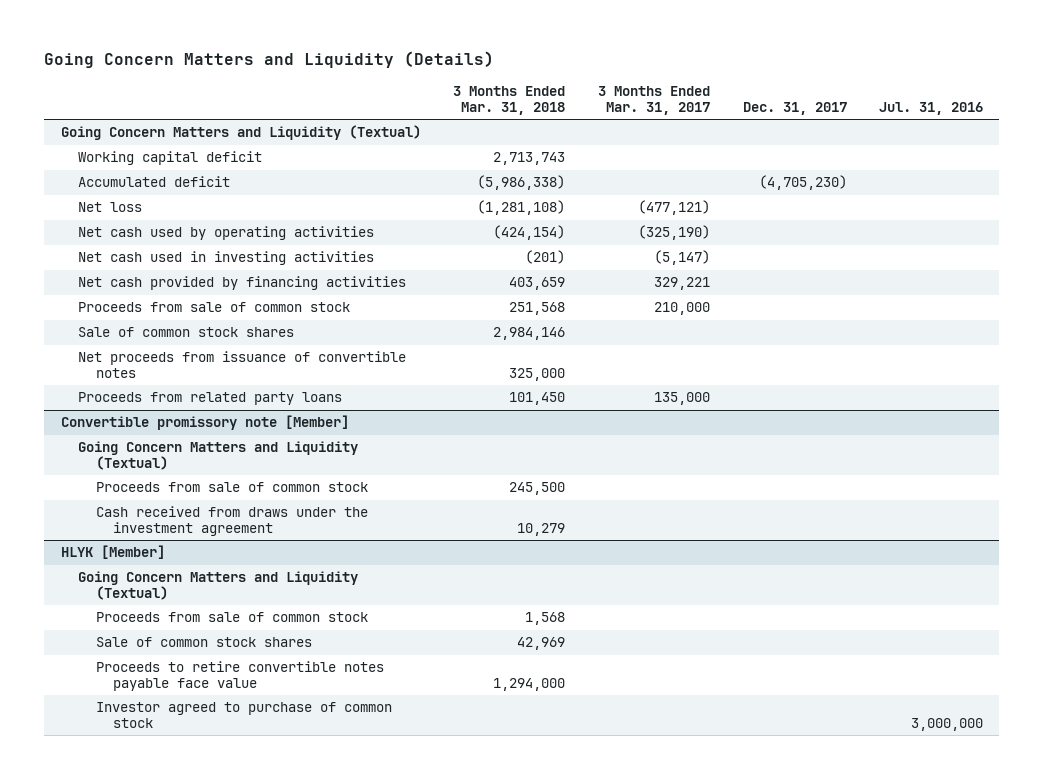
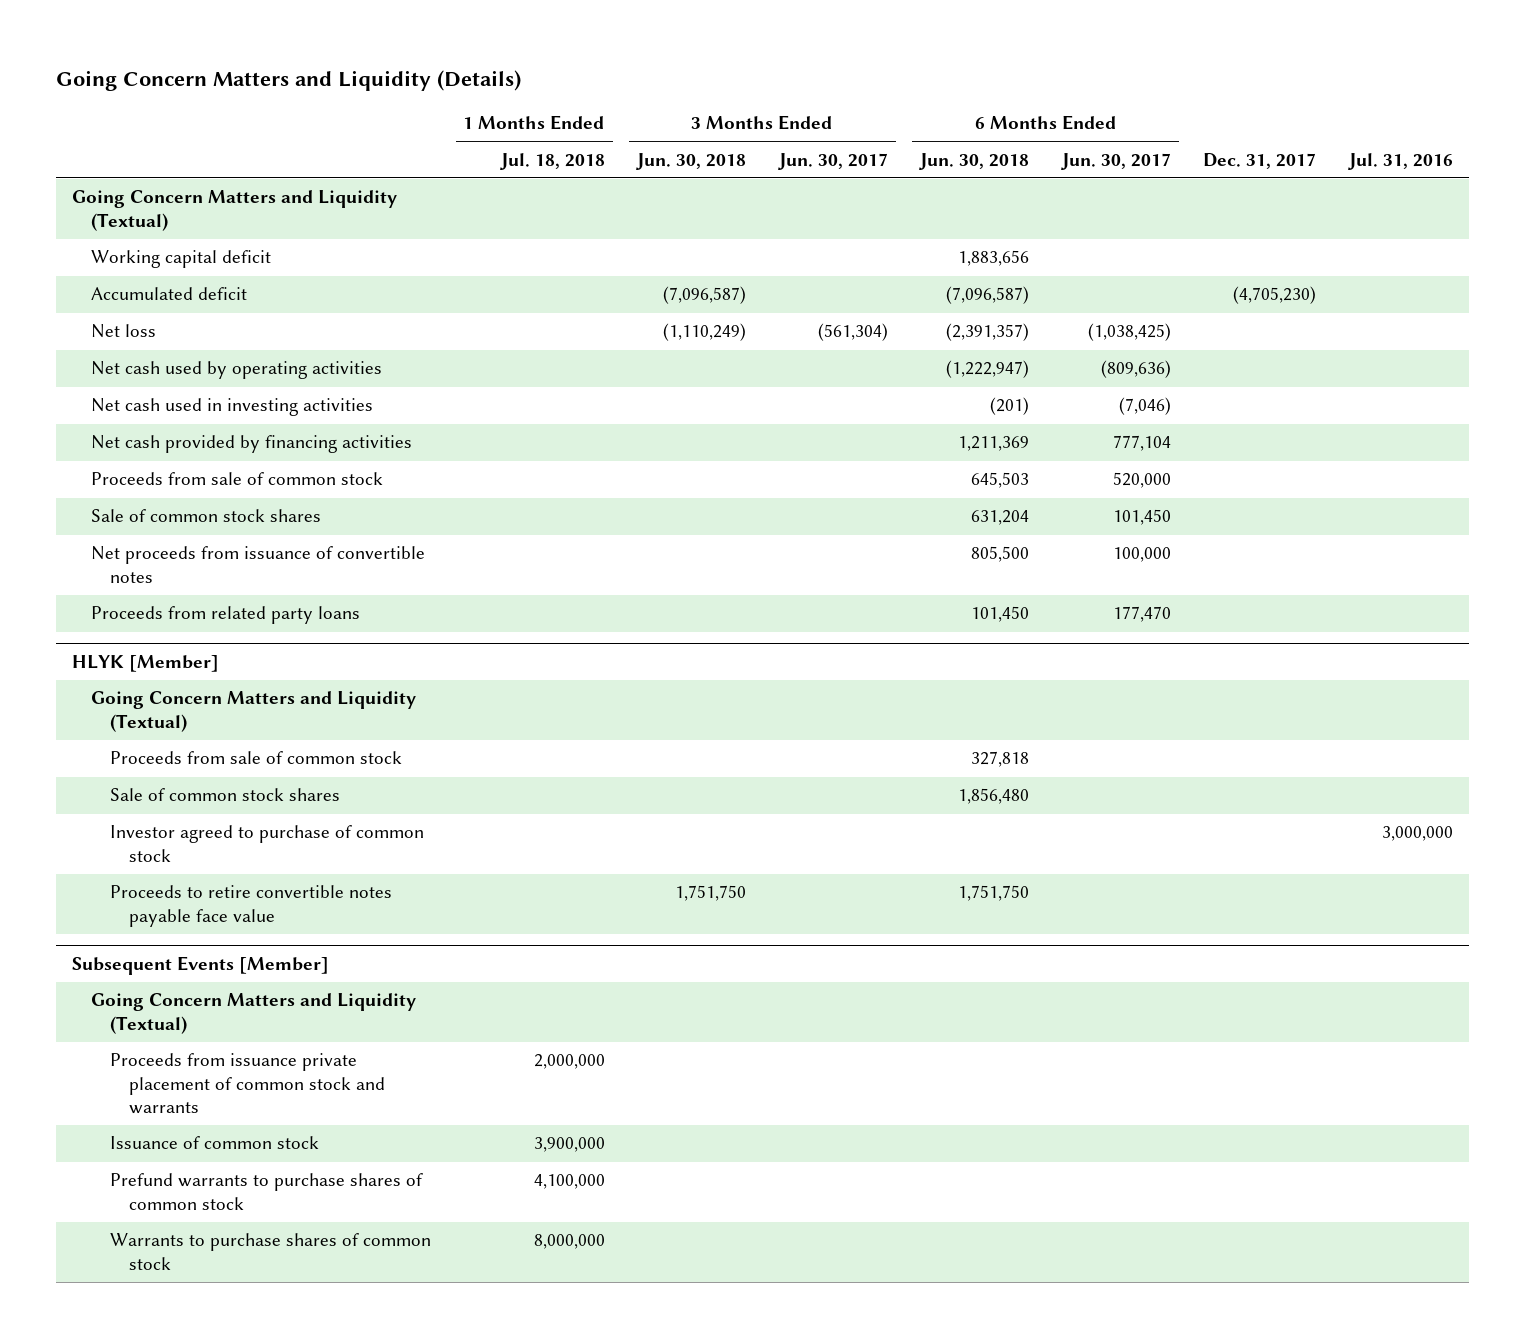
- | 3 Months Ended Mar. 31, 2018 | 3 Months Ended Mar. 31, 2017 | Dec. 31, 2017 | Jul. 31, 2016
+ | 1 Months Ended Jul. 18, 2018 | 3 Months Ended Jun. 30, 2018 | 3 Months Ended Jun. 30, 2017 | 6 Months Ended Jun. 30, 2018 | 6 Months Ended Jun. 30, 2017 | Dec. 31, 2017 | Jul. 31, 2016
- Convertible promissory note [Member]
- Going Concern Matters and Liquidity (Textual)
- Proceeds from sale of common stock | 245,500 | | |
- Cash received from draws under the investment agreement | 10,279 | | |
@ HLYK [Member]
moved down: Proceeds to retire convertible notes payable face value | | 1,751,750 | | 1,751,750 | | |
+ Subsequent Events [Member]
+ Going Concern Matters and Liquidity (Textual)
+ Proceeds from issuance private placement of common stock and warrants | 2,000,000 | | | | | |
+ Issuance of common stock | 3,900,000 | | | | | |
+ Prefund warrants to purchase shares of common stock | 4,100,000 | | | | | |
+ Warrants to purchase shares of common stock | 8,000,000 | | | | | |

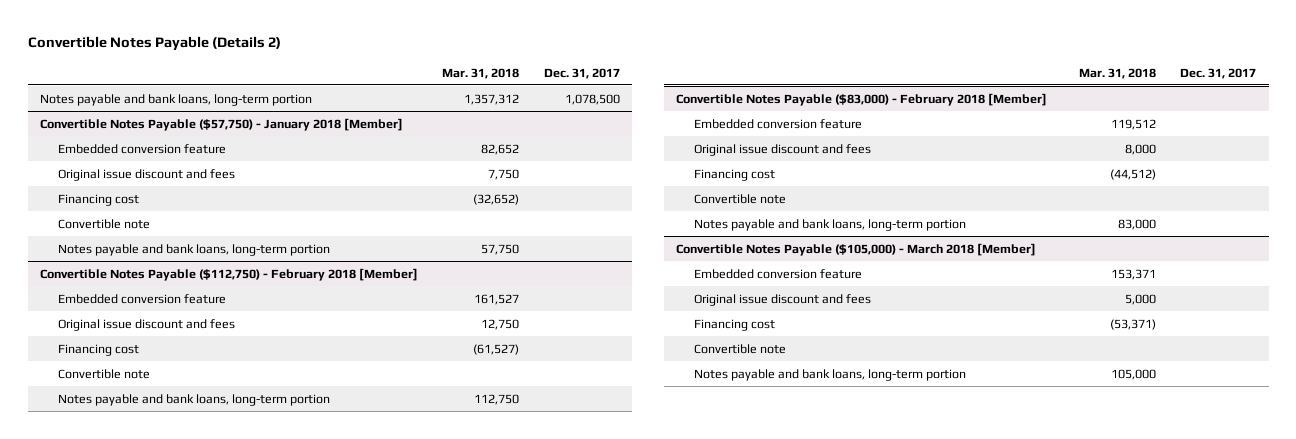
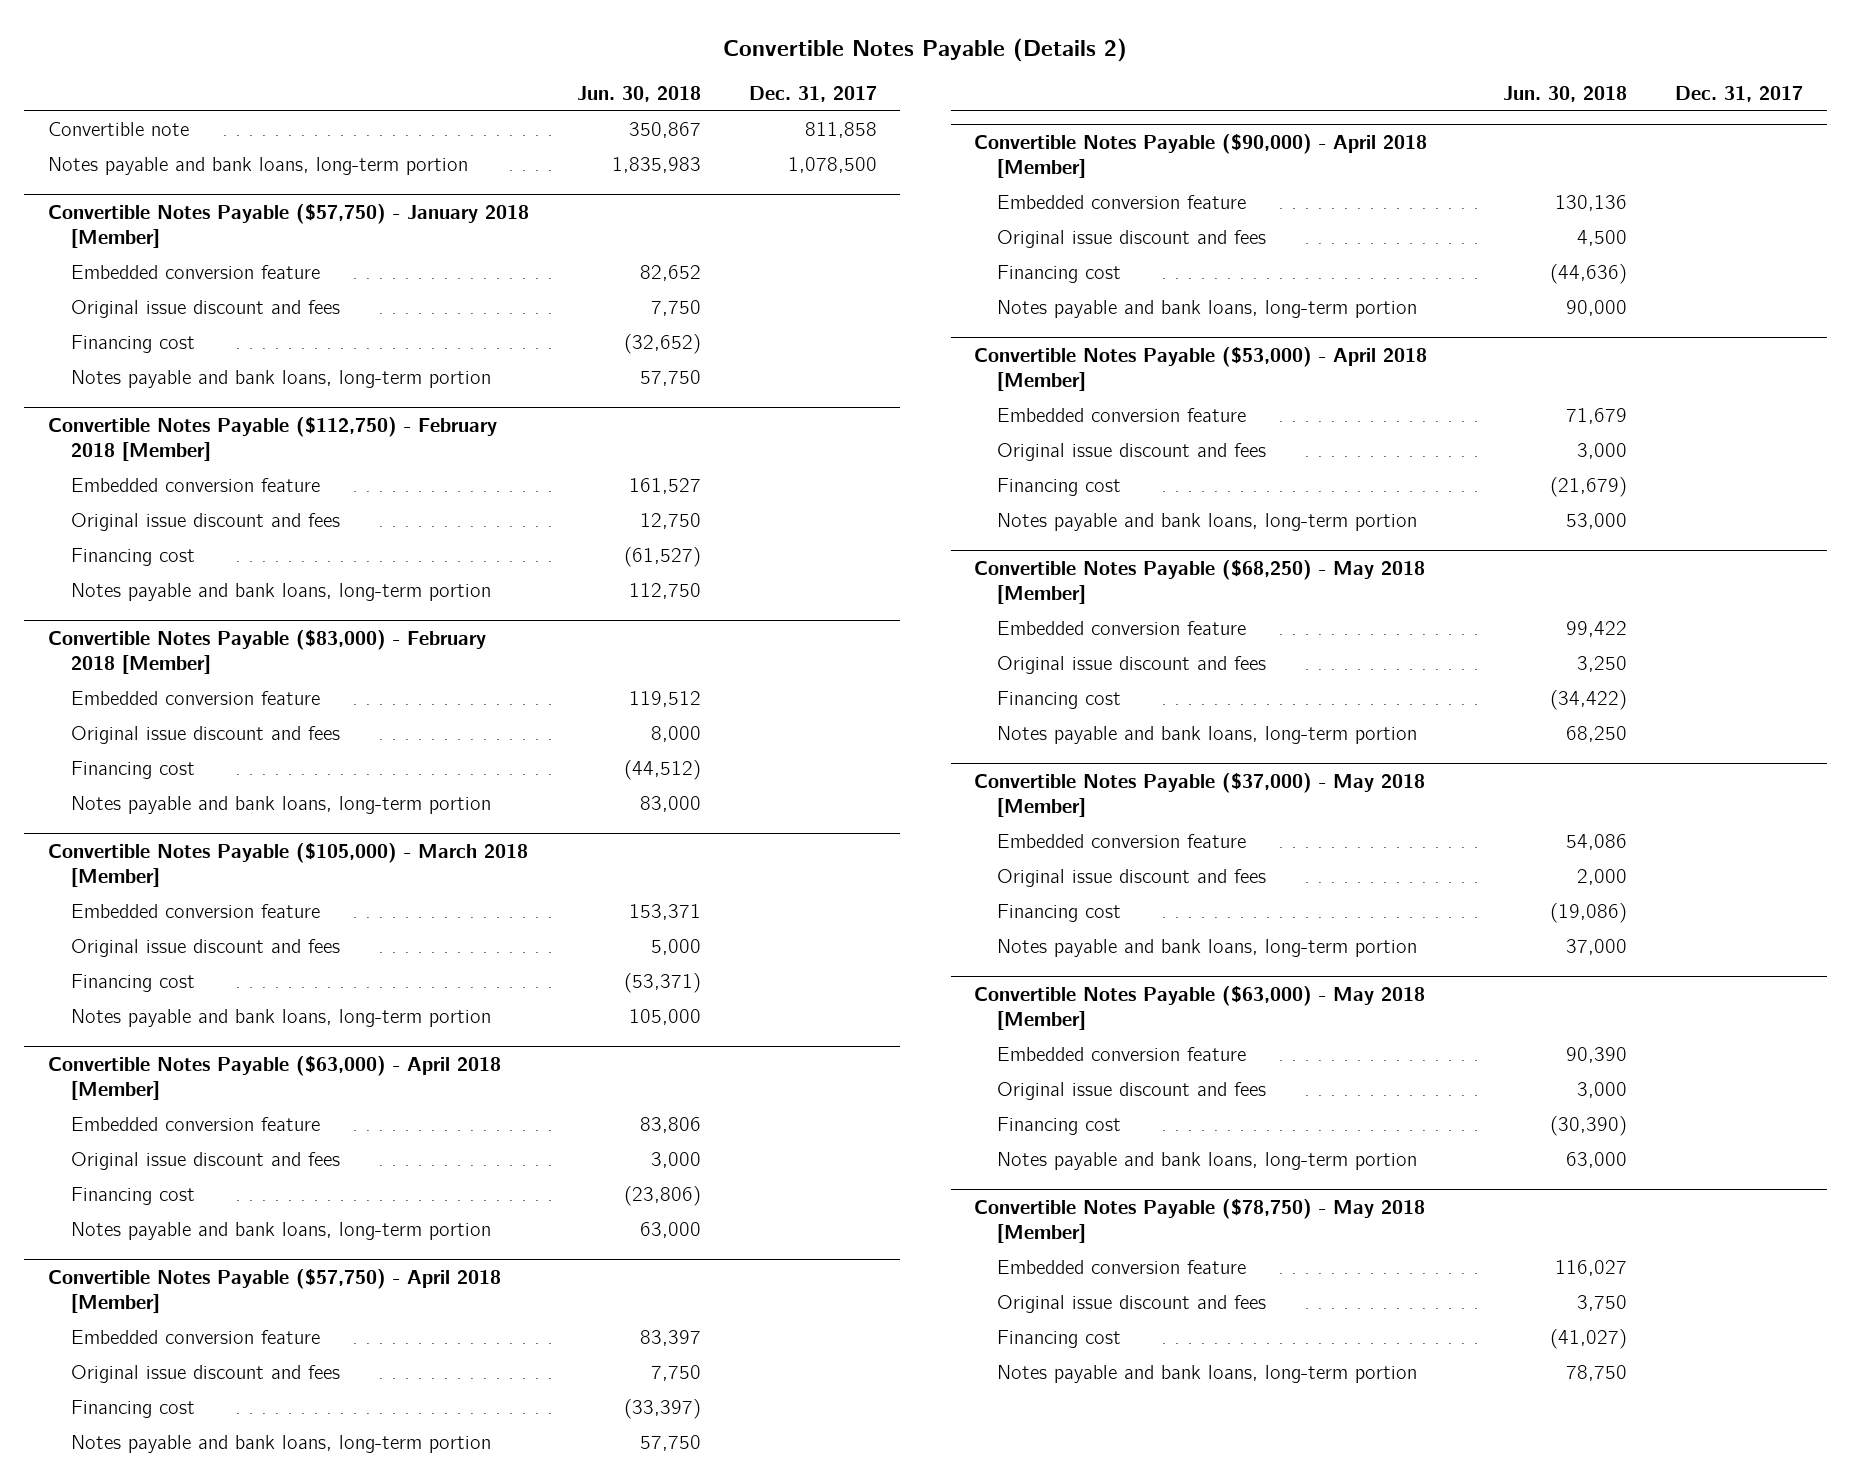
- | Mar. 31, 2018 | Dec. 31, 2017
+ | Jun. 30, 2018 | Dec. 31, 2017
+ Convertible note | 350,867 | 811,858
@ Convertible Notes Payable ($57,750) - January 2018 [Member]
- Convertible note
@ Convertible Notes Payable ($112,750) - February 2018 [Member]
- Convertible note
@ Convertible Notes Payable ($83,000) - February 2018 [Member]
- Convertible note
@ Convertible Notes Payable ($105,000) - March 2018 [Member]
- Convertible note
+ Convertible Notes Payable ($63,000) - April 2018 [Member]
+ Embedded conversion feature | 83,806 |
+ Original issue discount and fees | 3,000 |
+ Financing cost | (23,806) |
+ Notes payable and bank loans, long-term portion | 63,000 |
+ Convertible Notes Payable ($57,750) - April 2018 [Member]
+ Embedded conversion feature | 83,397 |
+ Original issue discount and fees | 7,750 |
+ Financing cost | (33,397) |
+ Notes payable and bank loans, long-term portion | 57,750 |
+ Convertible Notes Payable ($90,000) - April 2018 [Member]
+ Embedded conversion feature | 130,136 |
+ Original issue discount and fees | 4,500 |
+ Financing cost | (44,636) |
+ Notes payable and bank loans, long-term portion | 90,000 |
+ Convertible Notes Payable ($53,000) - April 2018 [Member]
+ Embedded conversion feature | 71,679 |
+ Original issue discount and fees | 3,000 |
+ Financing cost | (21,679) |
+ Notes payable and bank loans, long-term portion | 53,000 |
+ Convertible Notes Payable ($68,250) - May 2018 [Member]
+ Embedded conversion feature | 99,422 |
+ Original issue discount and fees | 3,250 |
+ Financing cost | (34,422) |
+ Notes payable and bank loans, long-term portion | 68,250 |
+ Convertible Notes Payable ($37,000) - May 2018 [Member]
+ Embedded conversion feature | 54,086 |
+ Original issue discount and fees | 2,000 |
+ Financing cost | (19,086) |
+ Notes payable and bank loans, long-term portion | 37,000 |
+ Convertible Notes Payable ($63,000) - May 2018 [Member]
+ Embedded conversion feature | 90,390 |
+ Original issue discount and fees | 3,000 |
+ Financing cost | (30,390) |
+ Notes payable and bank loans, long-term portion | 63,000 |
+ Convertible Notes Payable ($78,750) - May 2018 [Member]
+ Embedded conversion feature | 116,027 |
+ Original issue discount and fees | 3,750 |
+ Financing cost | (41,027) |
+ Notes payable and bank loans, long-term portion | 78,750 |

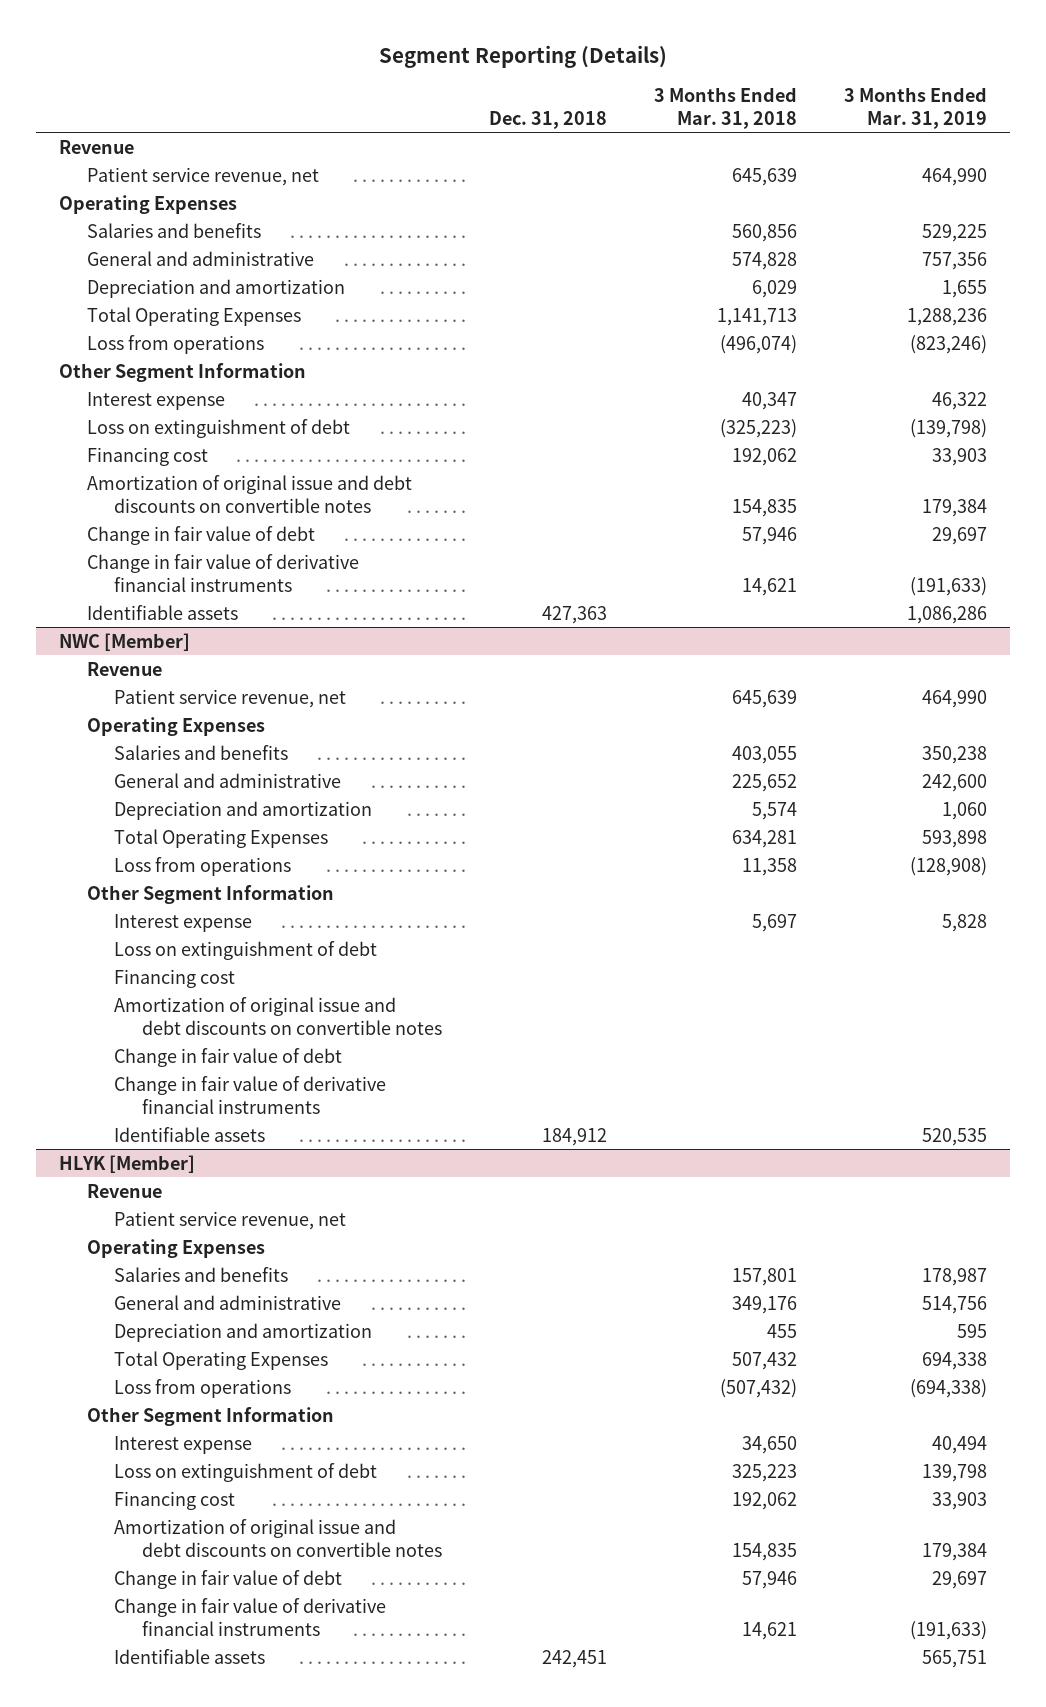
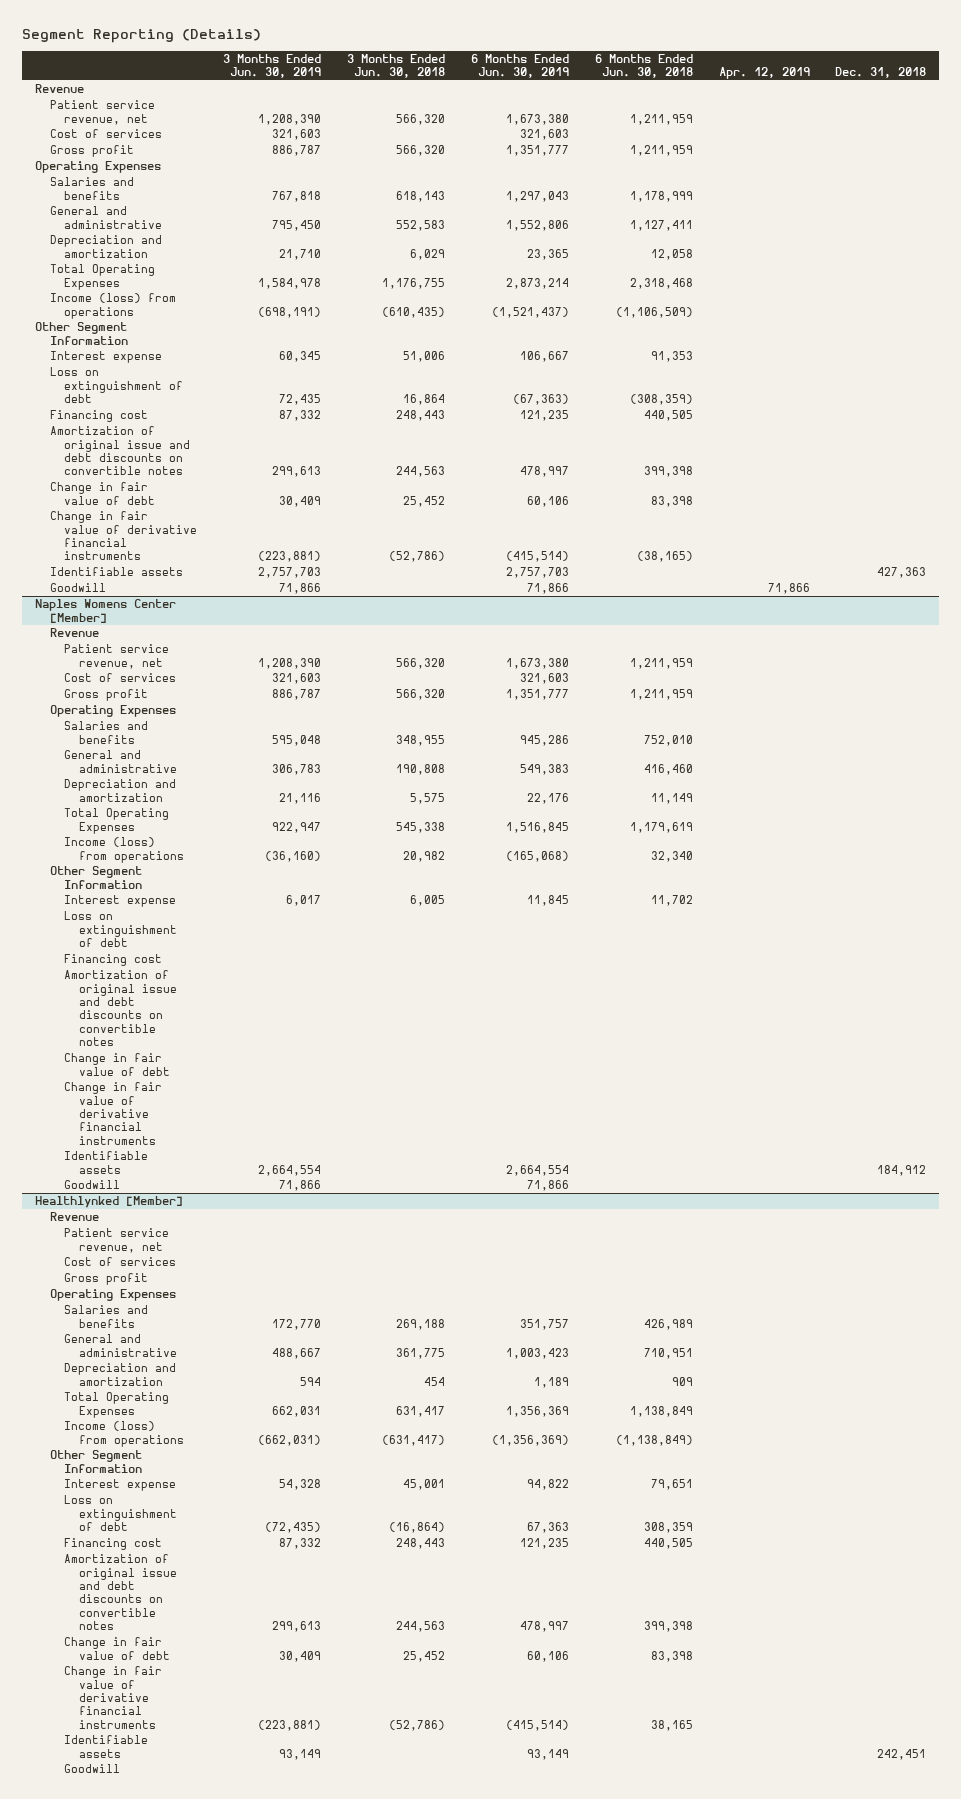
- | Dec. 31, 2018 | 3 Months Ended Mar. 31, 2018 | 3 Months Ended Mar. 31, 2019
+ | 3 Months Ended Jun. 30, 2019 | 3 Months Ended Jun. 30, 2018 | 6 Months Ended Jun. 30, 2019 | 6 Months Ended Jun. 30, 2018 | Apr. 12, 2019 | Dec. 31, 2018
+ Cost of services | 321,603 | | 321,603 | | |
+ Gross profit | 886,787 | 566,320 | 1,351,777 | 1,211,959 | |
- Loss from operations | | (496,074) | (823,246)
+ Income (loss) from operations | (698,191) | (610,435) | (1,521,437) | (1,106,509) | |
- NWC [Member]
+ Goodwill | 71,866 | | 71,866 | | 71,866 |
+ Naples Womens Center [Member]
+ Cost of services | 321,603 | | 321,603 | | |
+ Gross profit | 886,787 | 566,320 | 1,351,777 | 1,211,959 | |
- Loss from operations | | 11,358 | (128,908)
+ Income (loss) from operations | (36,160) | 20,982 | (165,068) | 32,340 | |
- HLYK [Member]
+ Goodwill | 71,866 | | 71,866 | | |
+ Healthlynked [Member]
+ Cost of services
+ Gross profit
- Loss from operations | | (507,432) | (694,338)
+ Income (loss) from operations | (662,031) | (631,417) | (1,356,369) | (1,138,849) | |
+ Goodwill

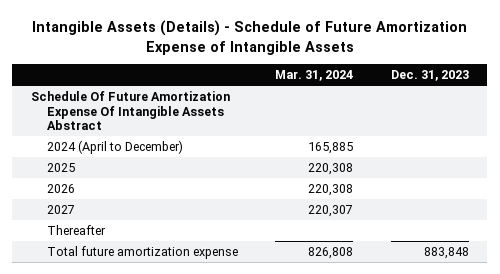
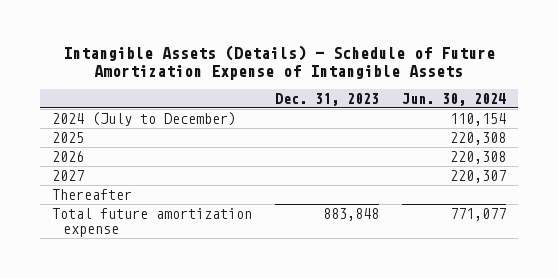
- | Mar. 31, 2024 | Dec. 31, 2023
+ | Dec. 31, 2023 | Jun. 30, 2024
- Schedule Of Future Amortization Expense Of Intangible Assets Abstract
- 2024 (April to December) | 165,885 |
+ 2024 (July to December) | | 110,154

